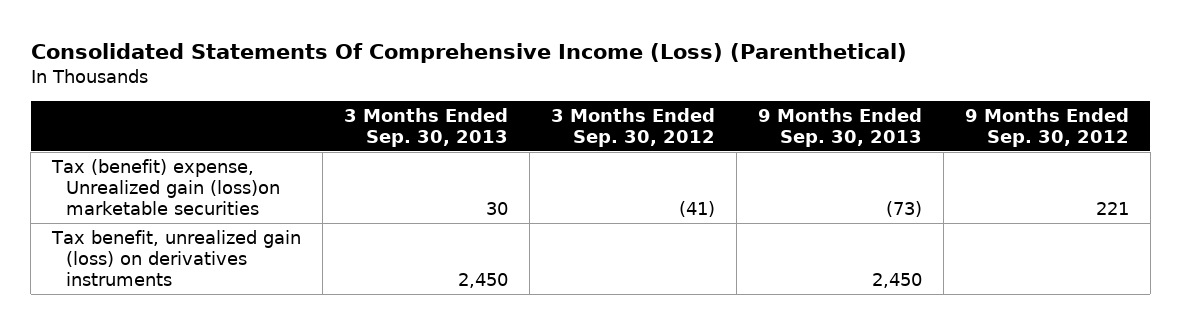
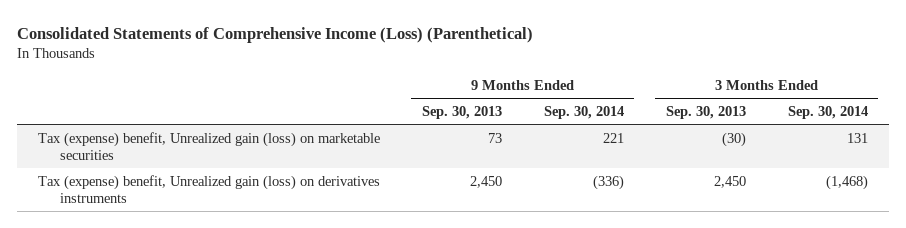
- Consolidated Statements Of Comprehensive Income (Loss) (Parenthetical)
+ Consolidated Statements of Comprehensive Income (Loss) (Parenthetical)
- | 3 Months Ended Sep. 30, 2013 | 3 Months Ended Sep. 30, 2012 | 9 Months Ended Sep. 30, 2013 | 9 Months Ended Sep. 30, 2012
+ | 9 Months Ended Sep. 30, 2013 | 9 Months Ended Sep. 30, 2014 | 3 Months Ended Sep. 30, 2013 | 3 Months Ended Sep. 30, 2014
- Tax (benefit) expense, Unrealized gain (loss)on marketable securities | 30 | (41) | (73) | 221
- Tax benefit, unrealized gain (loss) on derivatives instruments | 2,450 | | 2,450 |
+ Tax (expense) benefit, Unrealized gain (loss) on marketable securities | 73 | 221 | (30) | 131
+ Tax (expense) benefit, Unrealized gain (loss) on derivatives instruments | 2,450 | (336) | 2,450 | (1,468)

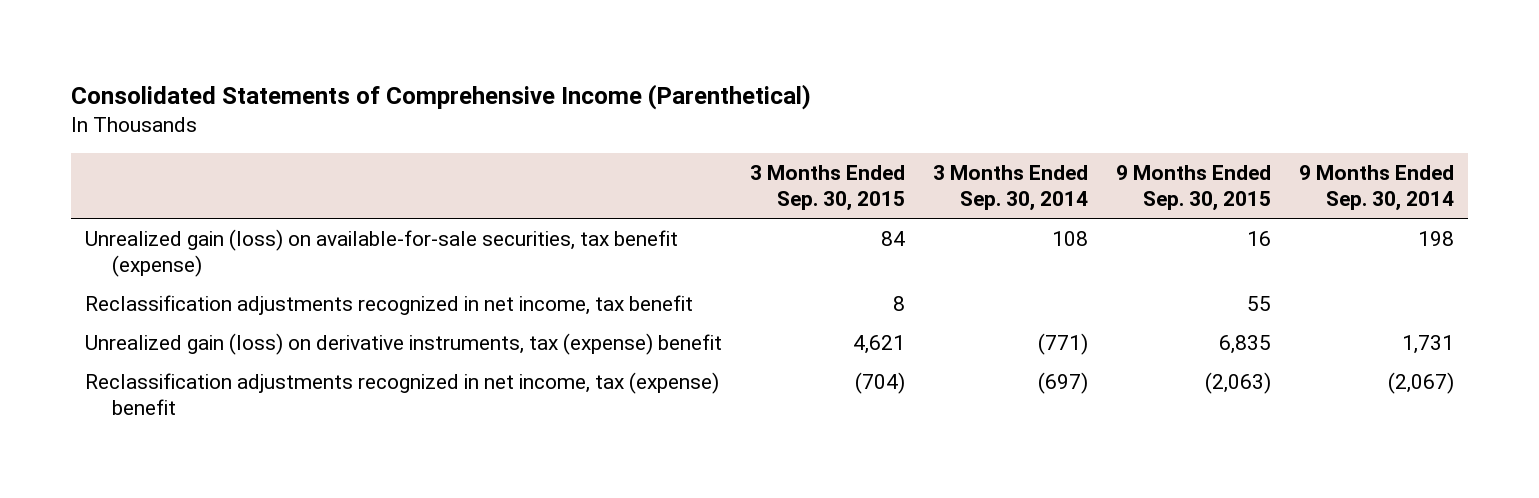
- Consolidated Statements of Comprehensive Income (Loss) (Parenthetical)
+ Consolidated Statements of Comprehensive Income (Parenthetical)
- | 9 Months Ended Sep. 30, 2013 | 9 Months Ended Sep. 30, 2014 | 3 Months Ended Sep. 30, 2013 | 3 Months Ended Sep. 30, 2014
+ | 3 Months Ended Sep. 30, 2015 | 3 Months Ended Sep. 30, 2014 | 9 Months Ended Sep. 30, 2015 | 9 Months Ended Sep. 30, 2014
- Tax (expense) benefit, Unrealized gain (loss) on marketable securities | 73 | 221 | (30) | 131
- Tax (expense) benefit, Unrealized gain (loss) on derivatives instruments | 2,450 | (336) | 2,450 | (1,468)
+ Unrealized gain (loss) on available-for-sale securities, tax benefit (expense) | 84 | 108 | 16 | 198
+ Reclassification adjustments recognized in net income, tax benefit | 8 | | 55 |
+ Unrealized gain (loss) on derivative instruments, tax (expense) benefit | 4,621 | (771) | 6,835 | 1,731
+ Reclassification adjustments recognized in net income, tax (expense) benefit | (704) | (697) | (2,063) | (2,067)

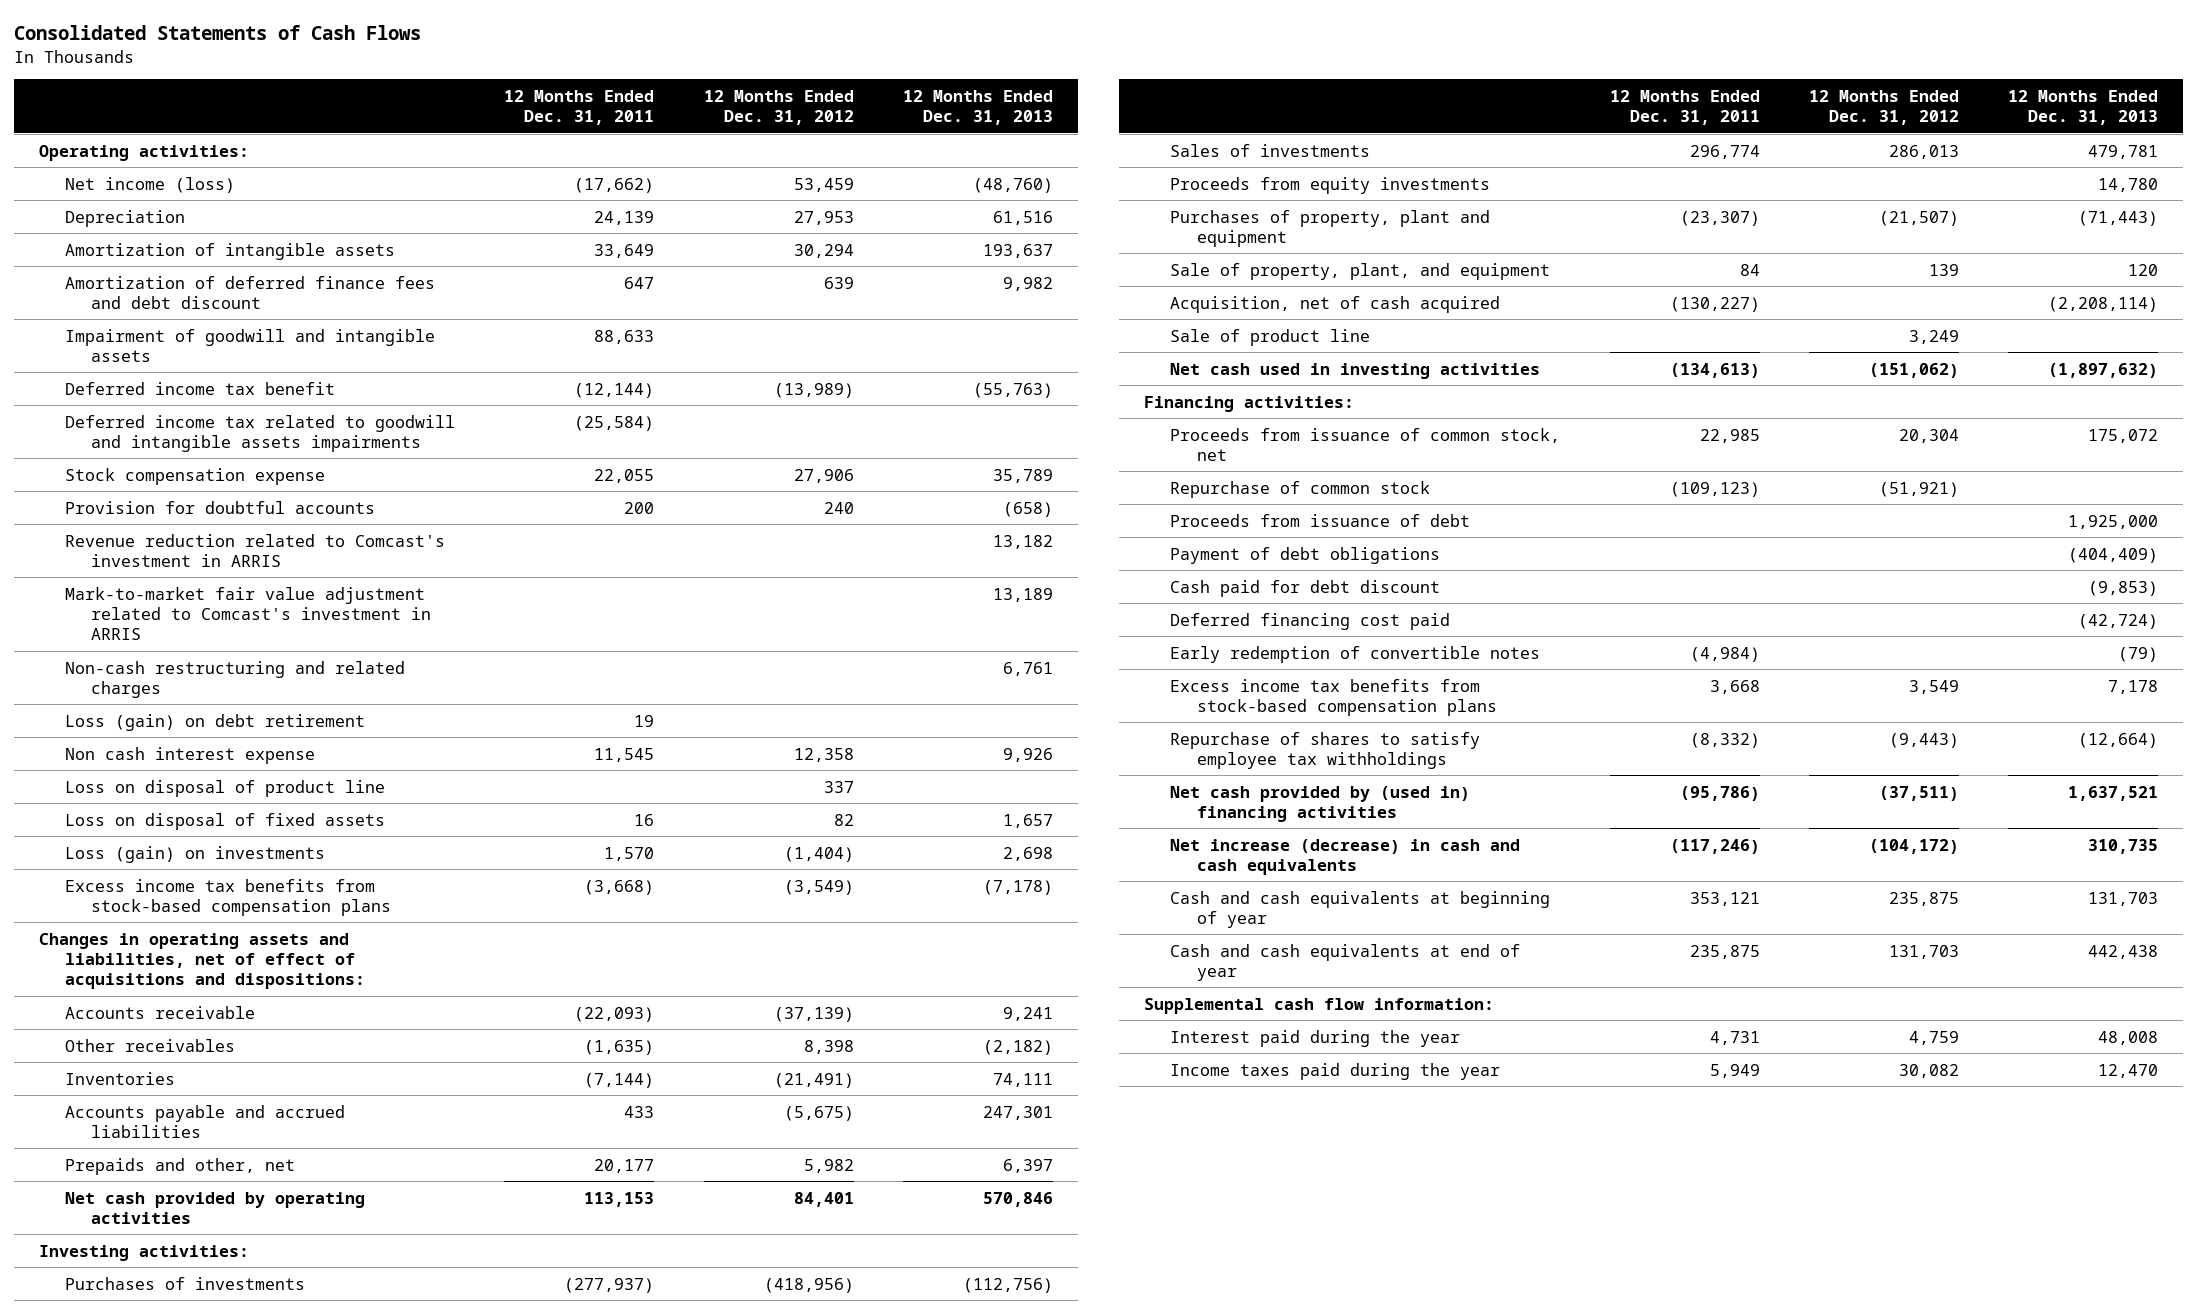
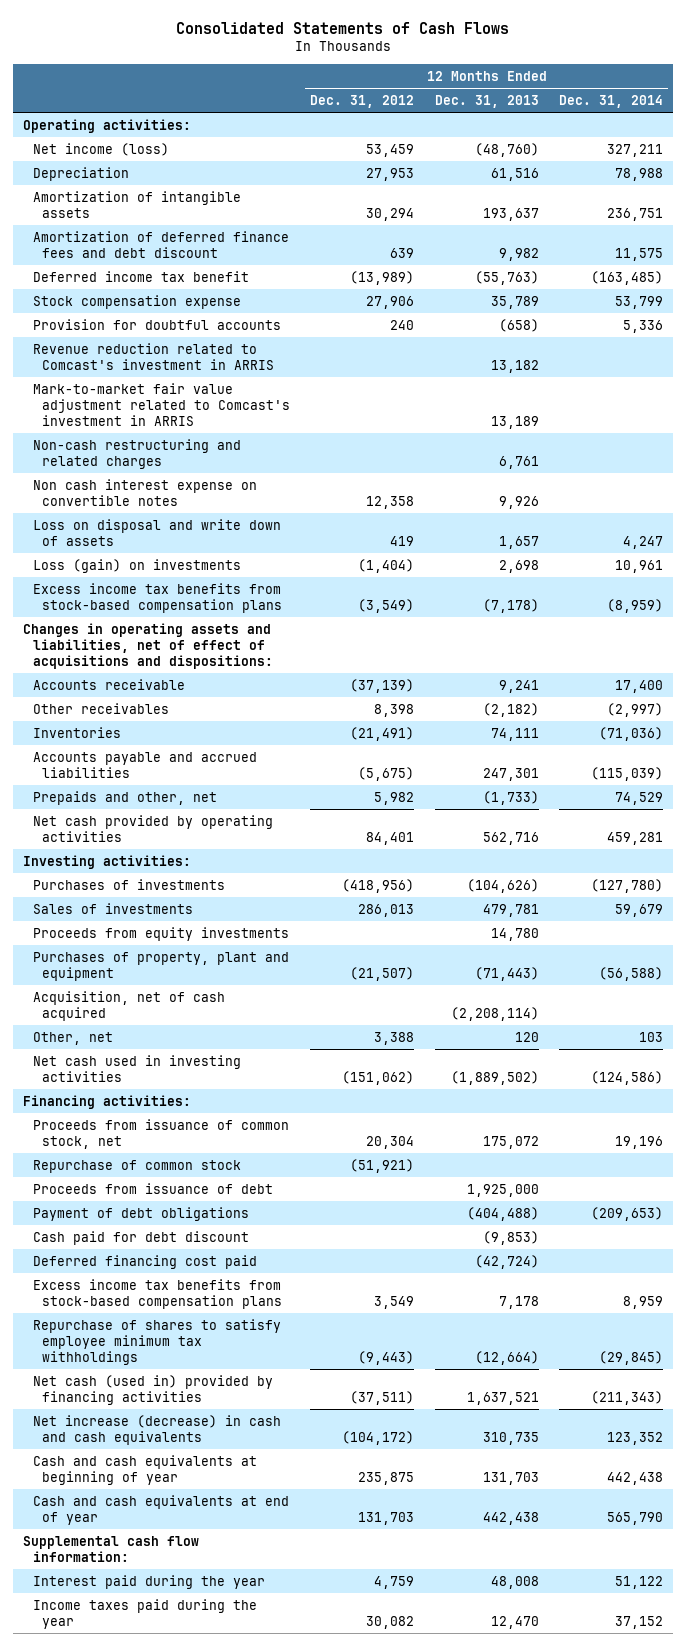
- | 12 Months Ended Dec. 31, 2011 | 12 Months Ended Dec. 31, 2012 | 12 Months Ended Dec. 31, 2013
+ | 12 Months Ended Dec. 31, 2012 | 12 Months Ended Dec. 31, 2013 | 12 Months Ended Dec. 31, 2014
- Impairment of goodwill and intangible assets | 88,633 | |
- Deferred income tax related to goodwill and intangible assets impairments | (25,584) | |
- Loss (gain) on debt retirement | 19 | |
- Non cash interest expense | 11,545 | 12,358 | 9,926
- Loss on disposal of product line | | 337 |
- Loss on disposal of fixed assets | 16 | 82 | 1,657
+ Non cash interest expense on convertible notes | 12,358 | 9,926 |
+ Loss on disposal and write down of assets | 419 | 1,657 | 4,247
- Prepaids and other, net | 20,177 | 5,982 | 6,397
- Net cash provided by operating activities | 113,153 | 84,401 | 570,846
+ Prepaids and other, net | 5,982 | (1,733) | 74,529
+ Net cash provided by operating activities | 84,401 | 562,716 | 459,281
- Purchases of investments | (277,937) | (418,956) | (112,756)
+ Purchases of investments | (418,956) | (104,626) | (127,780)
- Sale of property, plant, and equipment | 84 | 139 | 120
- Sale of product line | | 3,249 |
- Net cash used in investing activities | (134,613) | (151,062) | (1,897,632)
+ Other, net | 3,388 | 120 | 103
+ Net cash used in investing activities | (151,062) | (1,889,502) | (124,586)
- Payment of debt obligations | | | (404,409)
+ Payment of debt obligations | | (404,488) | (209,653)
- Early redemption of convertible notes | (4,984) | | (79)
- Repurchase of shares to satisfy employee tax withholdings | (8,332) | (9,443) | (12,664)
- Net cash provided by (used in) financing activities | (95,786) | (37,511) | 1,637,521
+ Repurchase of shares to satisfy employee minimum tax withholdings | (9,443) | (12,664) | (29,845)
+ Net cash (used in) provided by financing activities | (37,511) | 1,637,521 | (211,343)

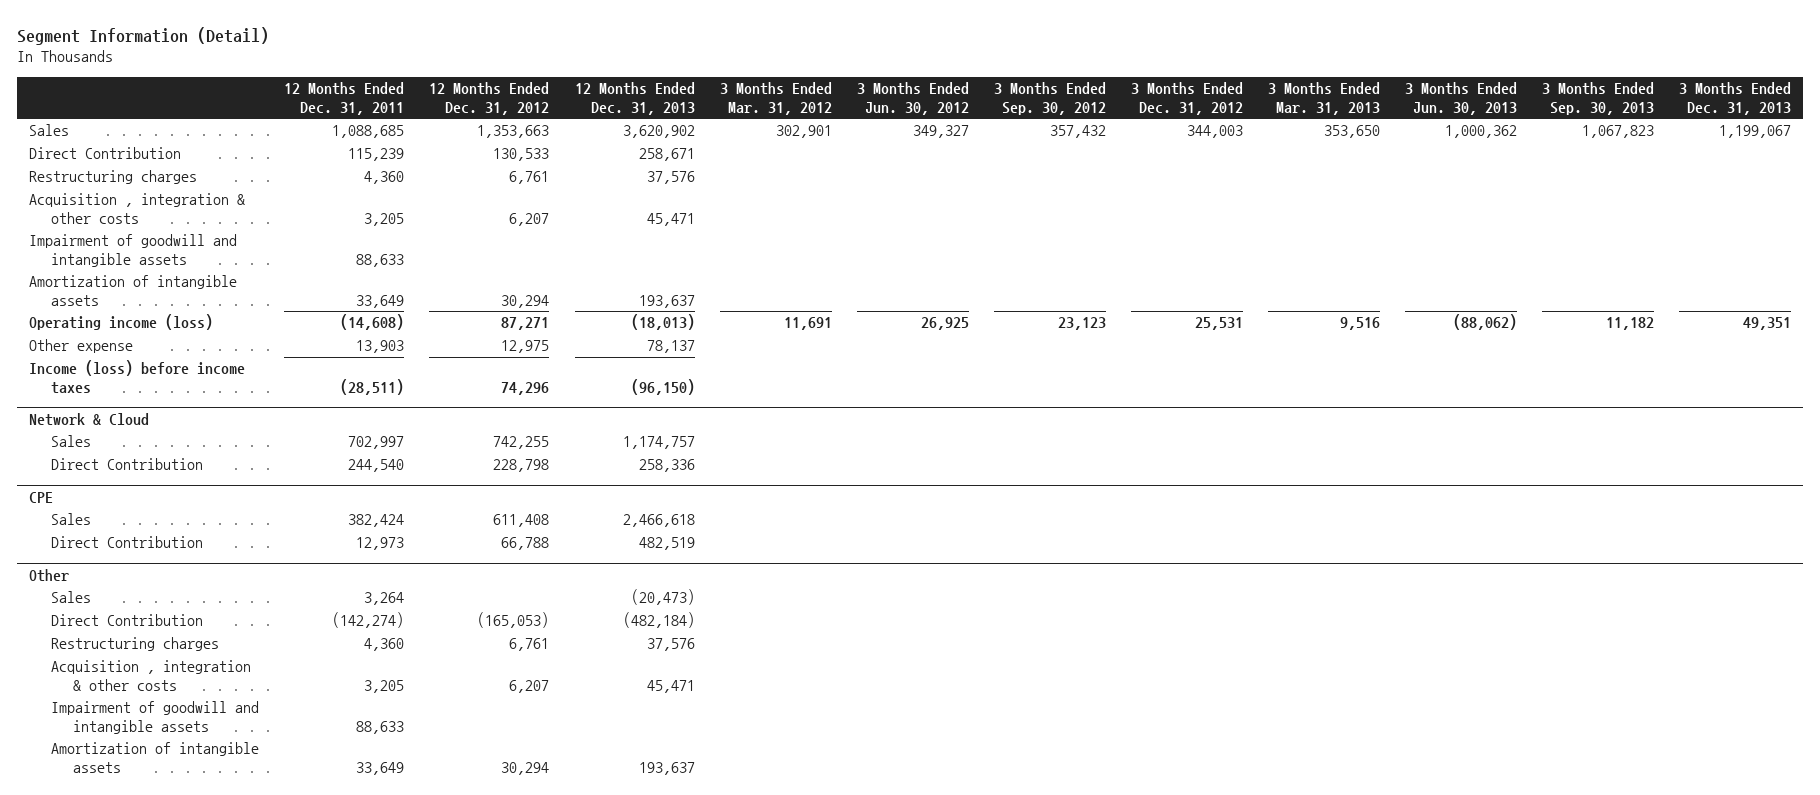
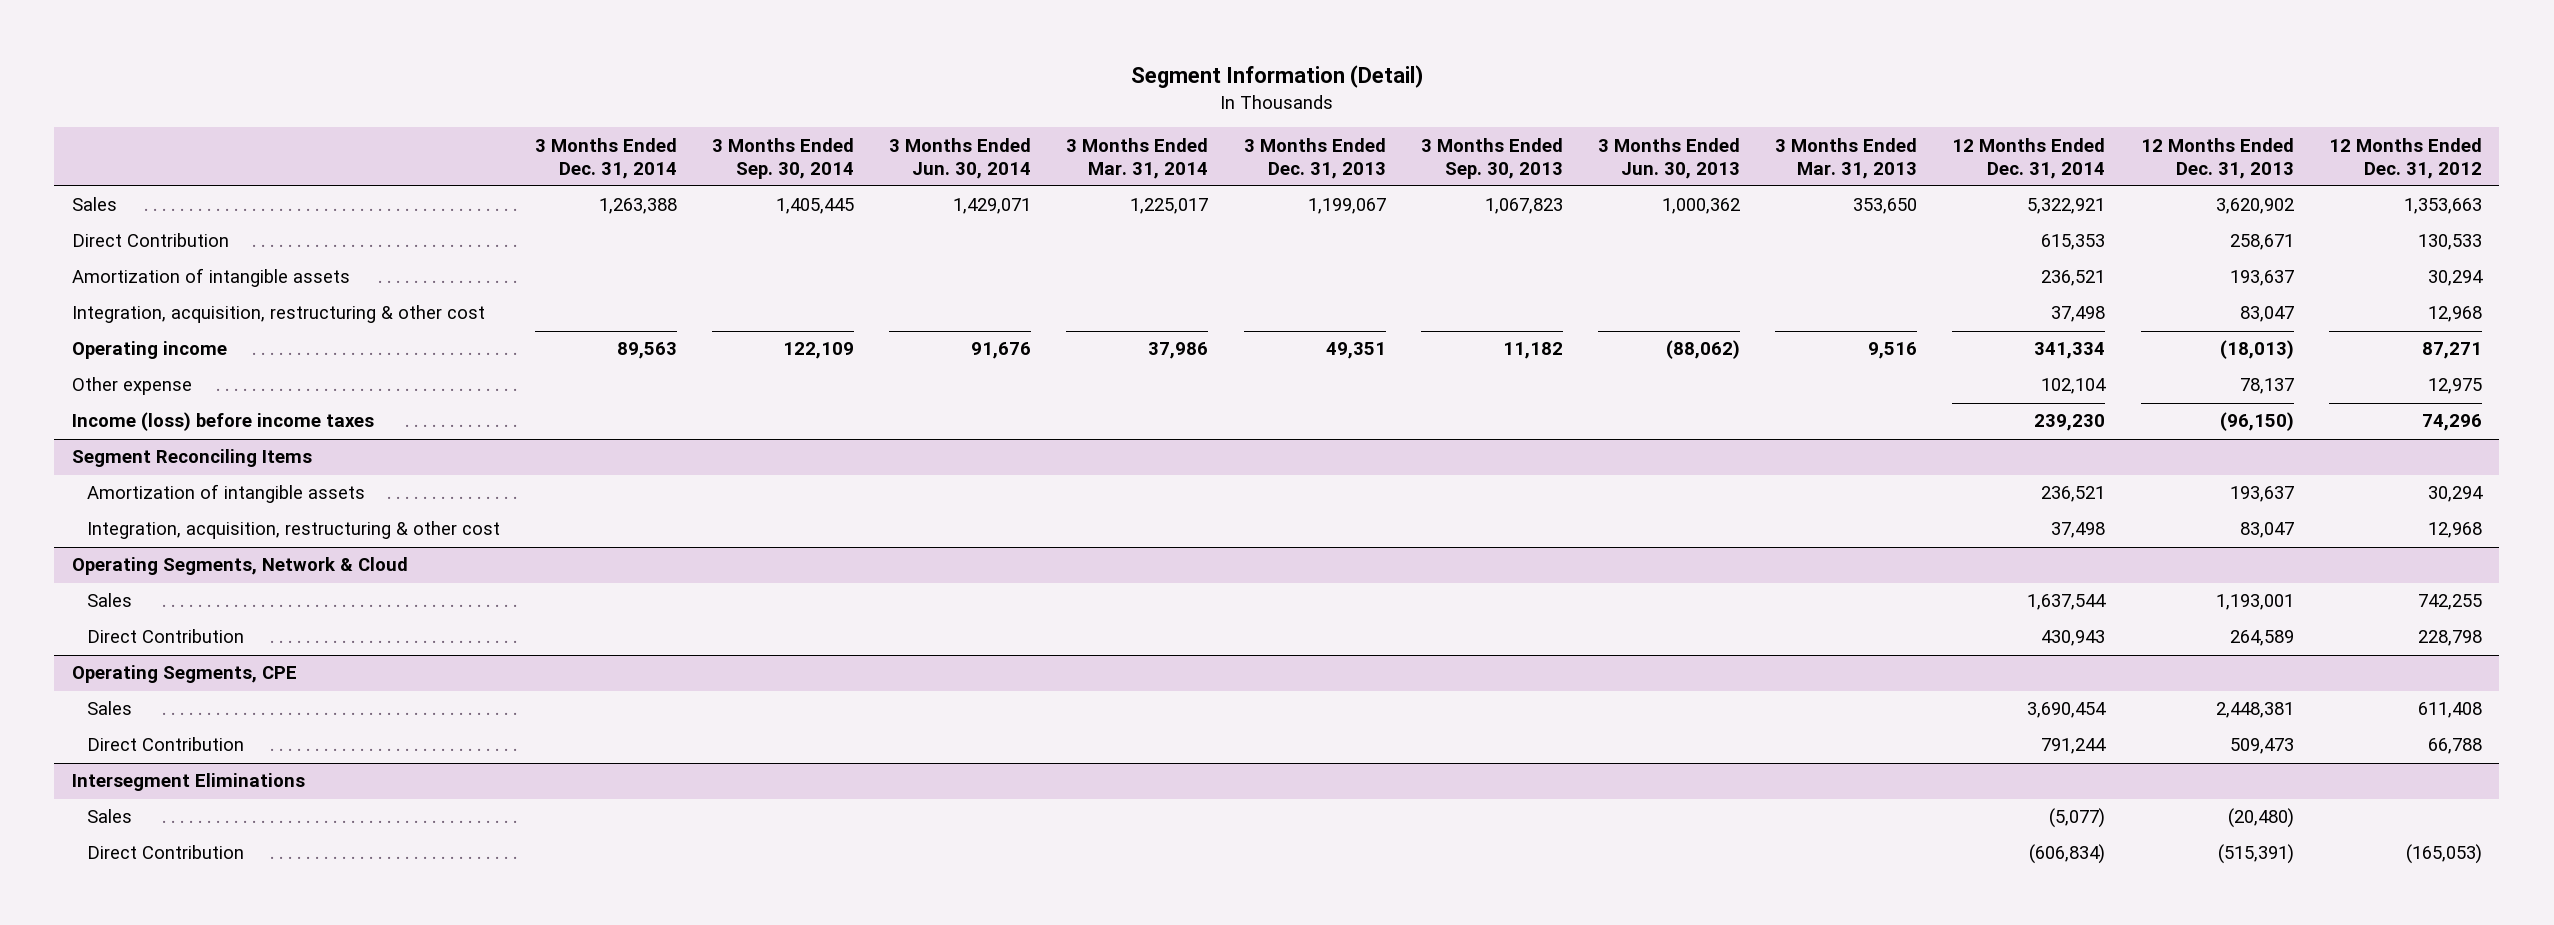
- | 12 Months Ended Dec. 31, 2011 | 12 Months Ended Dec. 31, 2012 | 12 Months Ended Dec. 31, 2013 | 3 Months Ended Mar. 31, 2012 | 3 Months Ended Jun. 30, 2012 | 3 Months Ended Sep. 30, 2012 | 3 Months Ended Dec. 31, 2012 | 3 Months Ended Mar. 31, 2013 | 3 Months Ended Jun. 30, 2013 | 3 Months Ended Sep. 30, 2013 | 3 Months Ended Dec. 31, 2013
+ | 3 Months Ended Dec. 31, 2014 | 3 Months Ended Sep. 30, 2014 | 3 Months Ended Jun. 30, 2014 | 3 Months Ended Mar. 31, 2014 | 3 Months Ended Dec. 31, 2013 | 3 Months Ended Sep. 30, 2013 | 3 Months Ended Jun. 30, 2013 | 3 Months Ended Mar. 31, 2013 | 12 Months Ended Dec. 31, 2014 | 12 Months Ended Dec. 31, 2013 | 12 Months Ended Dec. 31, 2012
- Restructuring charges | 4,360 | 6,761 | 37,576 | | | | | | | |
- Acquisition , integration & other costs | 3,205 | 6,207 | 45,471 | | | | | | | |
- Impairment of goodwill and intangible assets | 88,633 | | | | | | | | | |
- Operating income (loss) | (14,608) | 87,271 | (18,013) | 11,691 | 26,925 | 23,123 | 25,531 | 9,516 | (88,062) | 11,182 | 49,351
+ Integration, acquisition, restructuring & other cost | | | | | | | | | 37,498 | 83,047 | 12,968
+ Operating income | 89,563 | 122,109 | 91,676 | 37,986 | 49,351 | 11,182 | (88,062) | 9,516 | 341,334 | (18,013) | 87,271
- Network & Cloud
- Sales | 702,997 | 742,255 | 1,174,757 | | | | | | | |
- Direct Contribution | 244,540 | 228,798 | 258,336 | | | | | | | |
- CPE
- Sales | 382,424 | 611,408 | 2,466,618 | | | | | | | |
- Direct Contribution | 12,973 | 66,788 | 482,519 | | | | | | | |
- Other
- Sales | 3,264 | | (20,473) | | | | | | | |
- Direct Contribution | (142,274) | (165,053) | (482,184) | | | | | | | |
- Restructuring charges | 4,360 | 6,761 | 37,576 | | | | | | | |
- Acquisition , integration & other costs | 3,205 | 6,207 | 45,471 | | | | | | | |
- Impairment of goodwill and intangible assets | 88,633 | | | | | | | | | |
+ Segment Reconciling Items
+ Integration, acquisition, restructuring & other cost | | | | | | | | | 37,498 | 83,047 | 12,968
+ Operating Segments, Network & Cloud
+ Sales | | | | | | | | | 1,637,544 | 1,193,001 | 742,255
+ Direct Contribution | | | | | | | | | 430,943 | 264,589 | 228,798
+ Operating Segments, CPE
+ Sales | | | | | | | | | 3,690,454 | 2,448,381 | 611,408
+ Direct Contribution | | | | | | | | | 791,244 | 509,473 | 66,788
+ Intersegment Eliminations
+ Sales | | | | | | | | | (5,077) | (20,480) |
+ Direct Contribution | | | | | | | | | (606,834) | (515,391) | (165,053)

